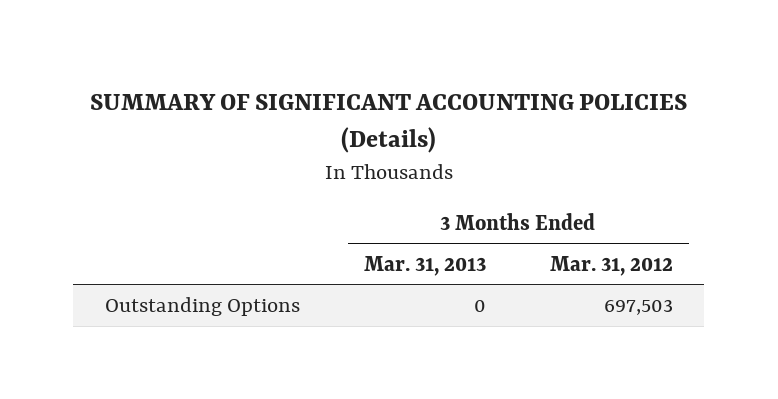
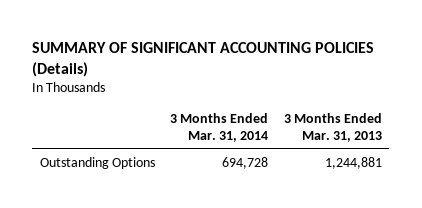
- | 3 Months Ended Mar. 31, 2013 | 3 Months Ended Mar. 31, 2012
+ | 3 Months Ended Mar. 31, 2014 | 3 Months Ended Mar. 31, 2013
- Outstanding Options | 0 | 697,503
+ Outstanding Options | 694,728 | 1,244,881

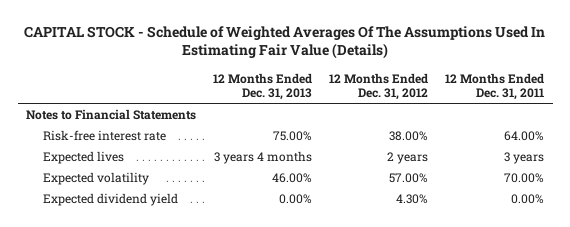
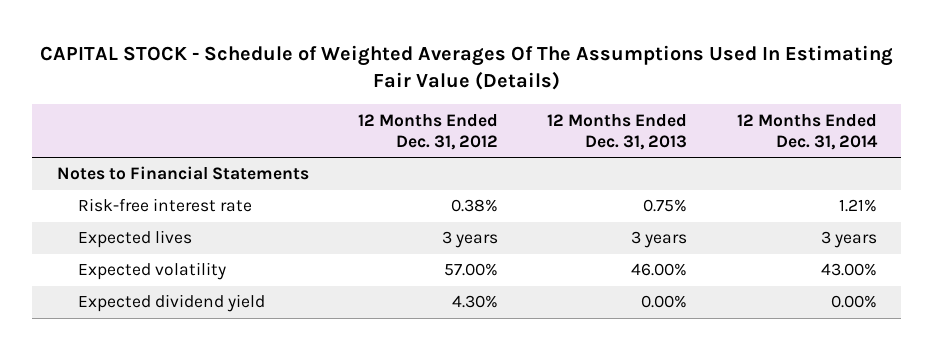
- | 12 Months Ended Dec. 31, 2013 | 12 Months Ended Dec. 31, 2012 | 12 Months Ended Dec. 31, 2011
+ | 12 Months Ended Dec. 31, 2012 | 12 Months Ended Dec. 31, 2013 | 12 Months Ended Dec. 31, 2014
- Risk-free interest rate | 75.00% | 38.00% | 64.00%
- Expected lives | 3 years 4 months | 2 years | 3 years
+ Risk-free interest rate | 0.38% | 0.75% | 1.21%
+ Expected lives | 3 years | 3 years | 3 years

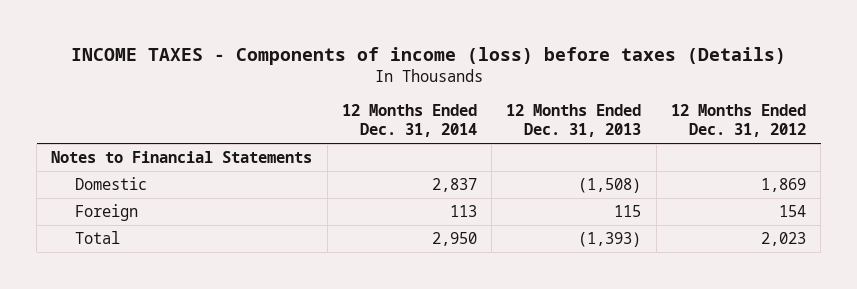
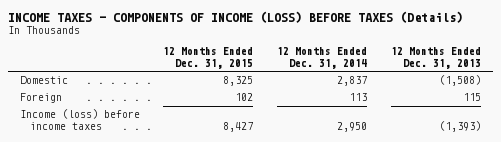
- INCOME TAXES - Components of income (loss) before taxes (Details)
+ INCOME TAXES - COMPONENTS OF INCOME (LOSS) BEFORE TAXES (Details)
- | 12 Months Ended Dec. 31, 2014 | 12 Months Ended Dec. 31, 2013 | 12 Months Ended Dec. 31, 2012
+ | 12 Months Ended Dec. 31, 2015 | 12 Months Ended Dec. 31, 2014 | 12 Months Ended Dec. 31, 2013
- Notes to Financial Statements
- Total | 2,950 | (1,393) | 2,023
+ Income (loss) before income taxes | 8,427 | 2,950 | (1,393)

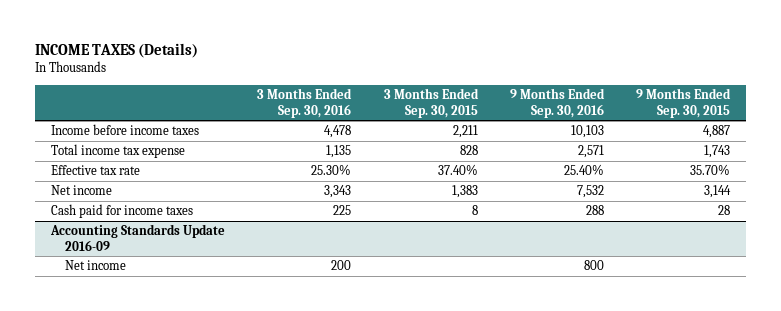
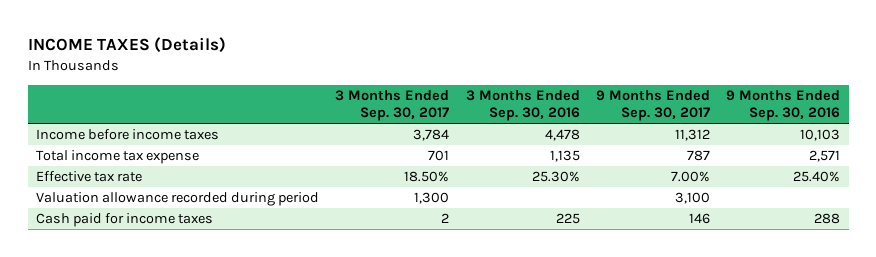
- | 3 Months Ended Sep. 30, 2016 | 3 Months Ended Sep. 30, 2015 | 9 Months Ended Sep. 30, 2016 | 9 Months Ended Sep. 30, 2015
+ | 3 Months Ended Sep. 30, 2017 | 3 Months Ended Sep. 30, 2016 | 9 Months Ended Sep. 30, 2017 | 9 Months Ended Sep. 30, 2016
- Net income | 3,343 | 1,383 | 7,532 | 3,144
+ Valuation allowance recorded during period | 1,300 | | 3,100 |
- Accounting Standards Update 2016-09
- Net income | 200 | | 800 |

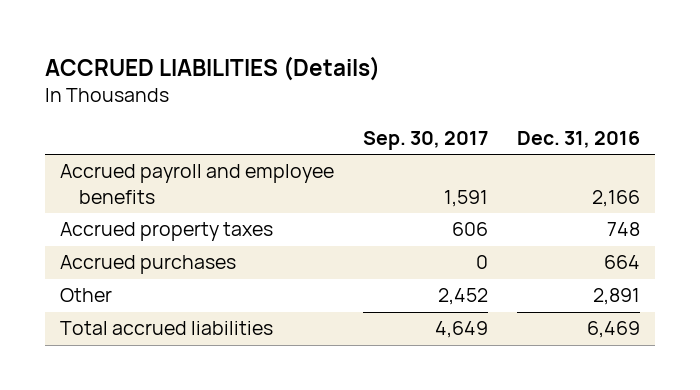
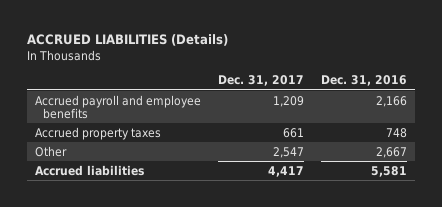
- | Sep. 30, 2017 | Dec. 31, 2016
+ | Dec. 31, 2017 | Dec. 31, 2016
- Accrued purchases | 0 | 664
- Other | 2,452 | 2,891
- Total accrued liabilities | 4,649 | 6,469
+ Other | 2,547 | 2,667
+ Accrued liabilities | 4,417 | 5,581

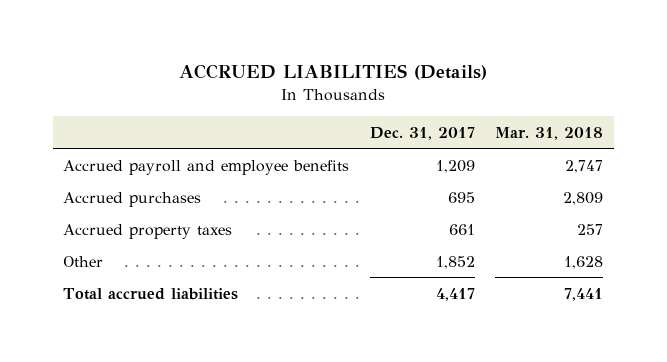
- | Dec. 31, 2017 | Dec. 31, 2016
+ | Dec. 31, 2017 | Mar. 31, 2018
+ Accrued purchases | 695 | 2,809
- Other | 2,547 | 2,667
- Accrued liabilities | 4,417 | 5,581
+ Other | 1,852 | 1,628
+ Total accrued liabilities | 4,417 | 7,441

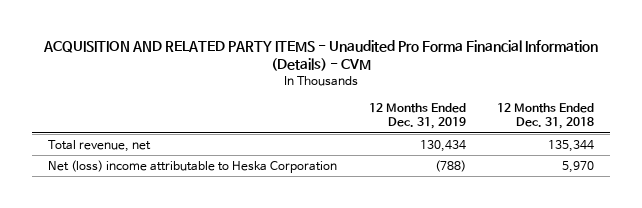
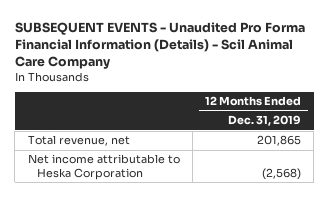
- ACQUISITION AND RELATED PARTY ITEMS - Unaudited Pro Forma Financial Information (Details) - CVM
+ SUBSEQUENT EVENTS - Unaudited Pro Forma Financial Information (Details) - Scil Animal Care Company
- | 12 Months Ended Dec. 31, 2019 | 12 Months Ended Dec. 31, 2018
+ | 12 Months Ended Dec. 31, 2019
- Total revenue, net | 130,434 | 135,344
- Net (loss) income attributable to Heska Corporation | (788) | 5,970
+ Total revenue, net | 201,865
+ Net income attributable to Heska Corporation | (2,568)

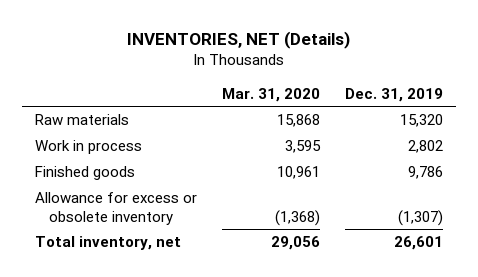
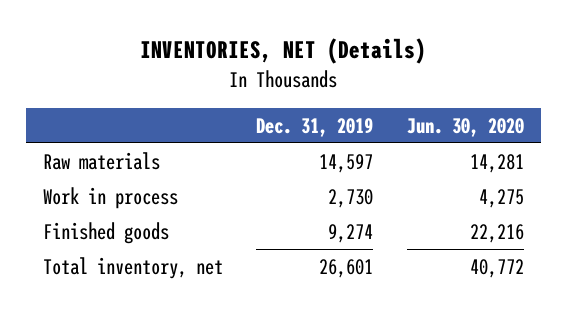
- | Mar. 31, 2020 | Dec. 31, 2019
+ | Dec. 31, 2019 | Jun. 30, 2020
- Raw materials | 15,868 | 15,320
- Work in process | 3,595 | 2,802
- Finished goods | 10,961 | 9,786
- Allowance for excess or obsolete inventory | (1,368) | (1,307)
+ Raw materials | 14,597 | 14,281
+ Work in process | 2,730 | 4,275
+ Finished goods | 9,274 | 22,216

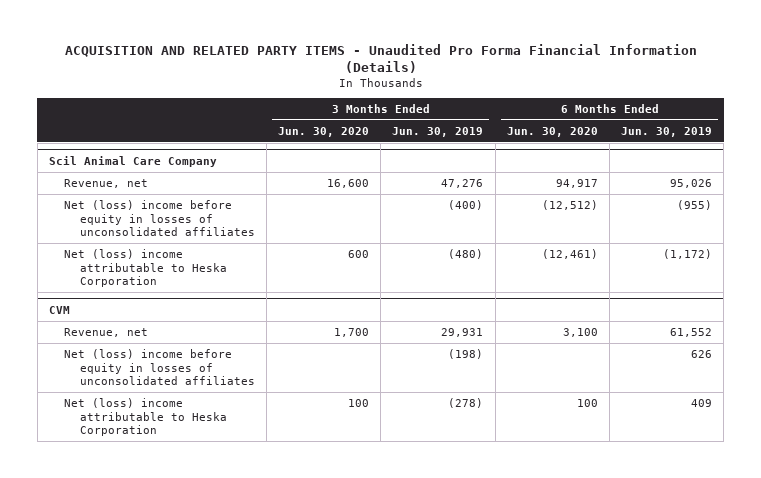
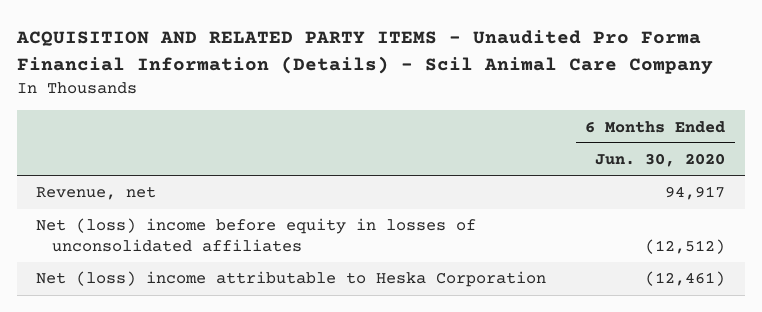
- ACQUISITION AND RELATED PARTY ITEMS - Unaudited Pro Forma Financial Information (Details)
+ ACQUISITION AND RELATED PARTY ITEMS - Unaudited Pro Forma Financial Information (Details) - Scil Animal Care Company
- | 3 Months Ended Jun. 30, 2020 | 3 Months Ended Jun. 30, 2019 | 6 Months Ended Jun. 30, 2020 | 6 Months Ended Jun. 30, 2019
+ | 6 Months Ended Jun. 30, 2020
- Scil Animal Care Company
- CVM
- Revenue, net | 1,700 | 29,931 | 3,100 | 61,552
- Net (loss) income before equity in losses of unconsolidated affiliates | | (198) | | 626
- Net (loss) income attributable to Heska Corporation | 100 | (278) | 100 | 409

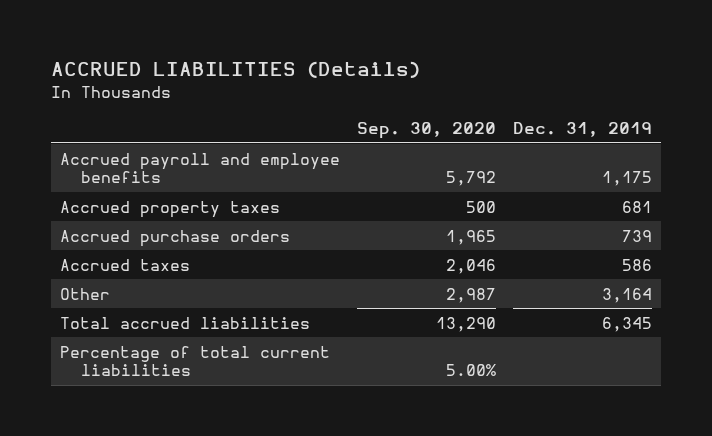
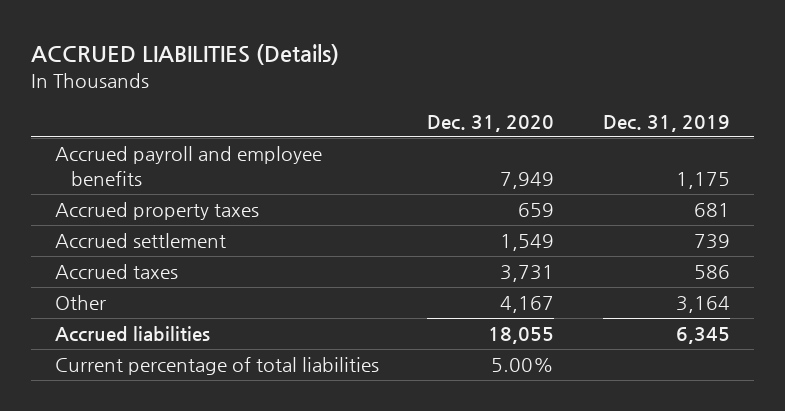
- | Sep. 30, 2020 | Dec. 31, 2019
+ | Dec. 31, 2020 | Dec. 31, 2019
- Accrued purchase orders | 1,965 | 739
+ Accrued settlement | 1,549 | 739
- Total accrued liabilities | 13,290 | 6,345
- Percentage of total current liabilities | 5.00% |
+ Accrued liabilities | 18,055 | 6,345
+ Current percentage of total liabilities | 5.00% |

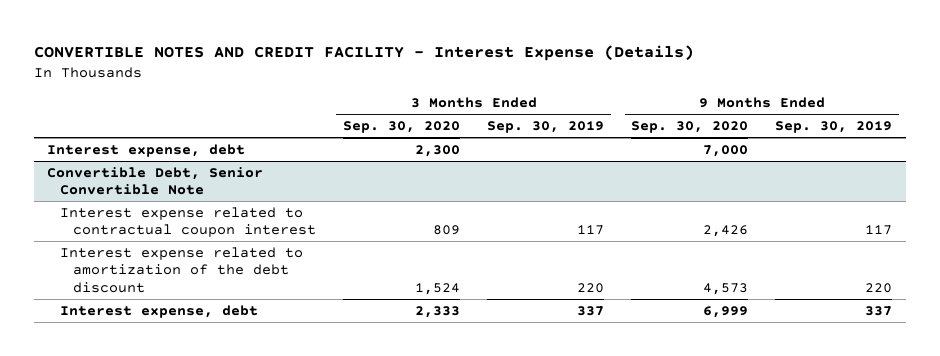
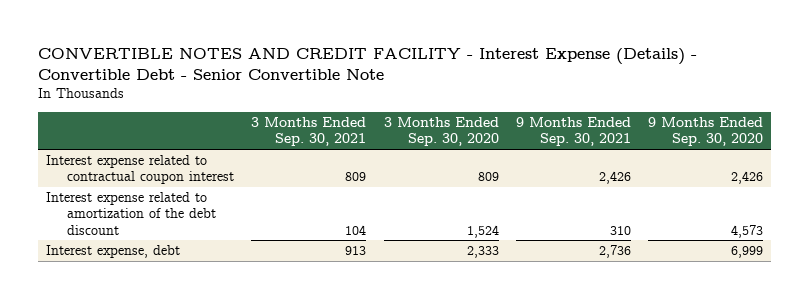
- CONVERTIBLE NOTES AND CREDIT FACILITY - Interest Expense (Details)
+ CONVERTIBLE NOTES AND CREDIT FACILITY - Interest Expense (Details) - Convertible Debt - Senior Convertible Note
- | 3 Months Ended Sep. 30, 2020 | 3 Months Ended Sep. 30, 2019 | 9 Months Ended Sep. 30, 2020 | 9 Months Ended Sep. 30, 2019
+ | 3 Months Ended Sep. 30, 2021 | 3 Months Ended Sep. 30, 2020 | 9 Months Ended Sep. 30, 2021 | 9 Months Ended Sep. 30, 2020
- Interest expense, debt | 2,300 | | 7,000 |
- Convertible Debt, Senior Convertible Note

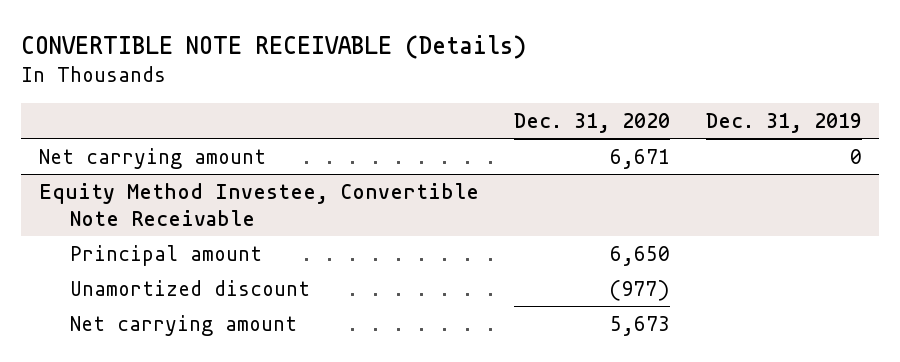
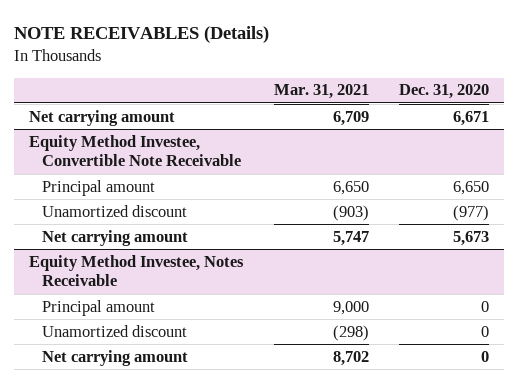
- CONVERTIBLE NOTE RECEIVABLE (Details)
+ NOTE RECEIVABLES (Details)
- | Dec. 31, 2020 | Dec. 31, 2019
+ | Mar. 31, 2021 | Dec. 31, 2020
+ Equity Method Investee, Notes Receivable
+ Principal amount | 9,000 | 0
+ Unamortized discount | (298) | 0
+ Net carrying amount | 8,702 | 0

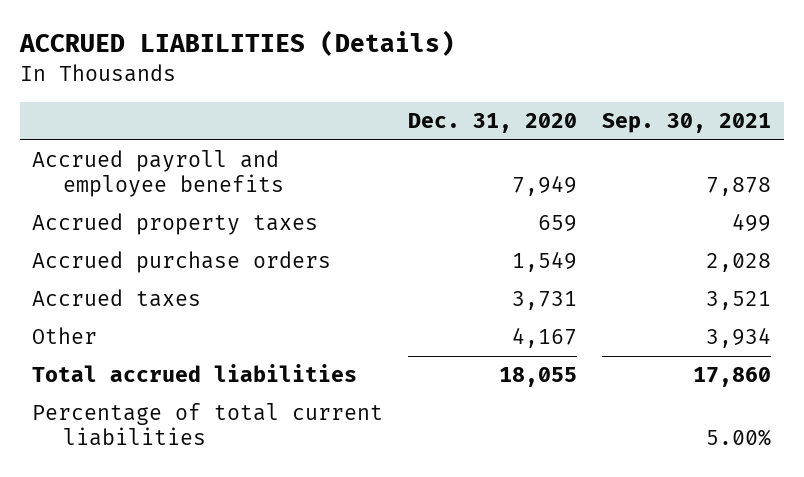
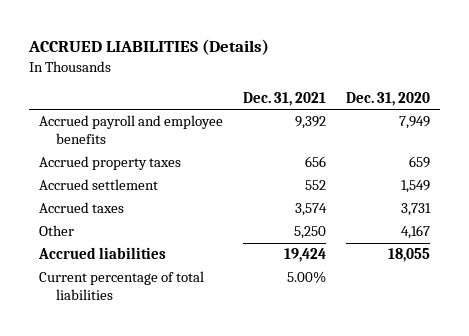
- | Dec. 31, 2020 | Sep. 30, 2021
+ | Dec. 31, 2021 | Dec. 31, 2020
- Accrued purchase orders | 1,549 | 2,028
+ Accrued settlement | 552 | 1,549
- Total accrued liabilities | 18,055 | 17,860
- Percentage of total current liabilities | | 5.00%
+ Accrued liabilities | 19,424 | 18,055
+ Current percentage of total liabilities | 5.00% |

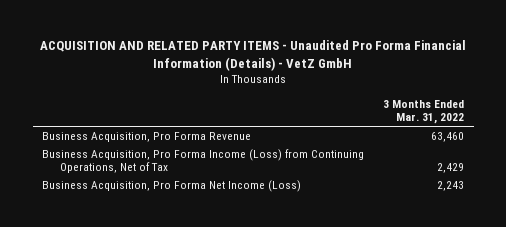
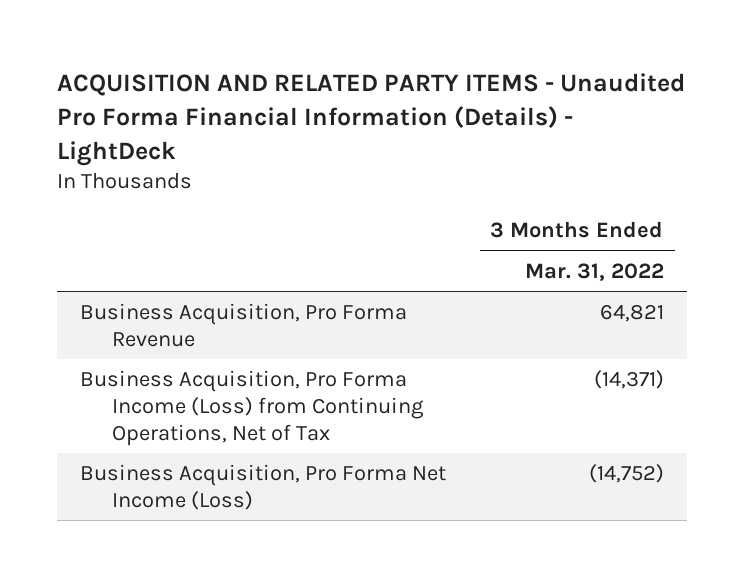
- ACQUISITION AND RELATED PARTY ITEMS - Unaudited Pro Forma Financial Information (Details) - VetZ GmbH
+ ACQUISITION AND RELATED PARTY ITEMS - Unaudited Pro Forma Financial Information (Details) - LightDeck
- Business Acquisition, Pro Forma Revenue | 63,460
- Business Acquisition, Pro Forma Income (Loss) from Continuing Operations, Net of Tax | 2,429
- Business Acquisition, Pro Forma Net Income (Loss) | 2,243
+ Business Acquisition, Pro Forma Revenue | 64,821
+ Business Acquisition, Pro Forma Income (Loss) from Continuing Operations, Net of Tax | (14,371)
+ Business Acquisition, Pro Forma Net Income (Loss) | (14,752)

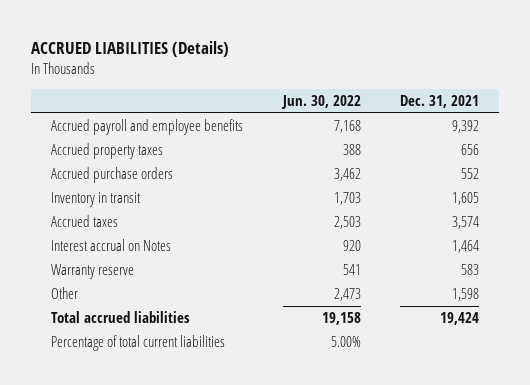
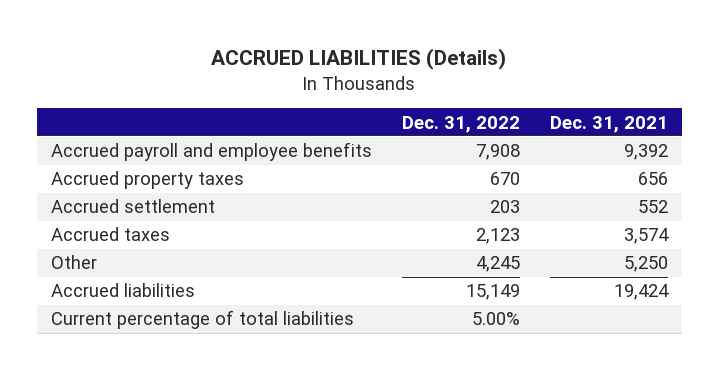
- | Jun. 30, 2022 | Dec. 31, 2021
+ | Dec. 31, 2022 | Dec. 31, 2021
- Accrued purchase orders | 3,462 | 552
- Inventory in transit | 1,703 | 1,605
+ Accrued settlement | 203 | 552
- Interest accrual on Notes | 920 | 1,464
- Warranty reserve | 541 | 583
- Other | 2,473 | 1,598
- Total accrued liabilities | 19,158 | 19,424
- Percentage of total current liabilities | 5.00% |
+ Other | 4,245 | 5,250
+ Accrued liabilities | 15,149 | 19,424
+ Current percentage of total liabilities | 5.00% |

